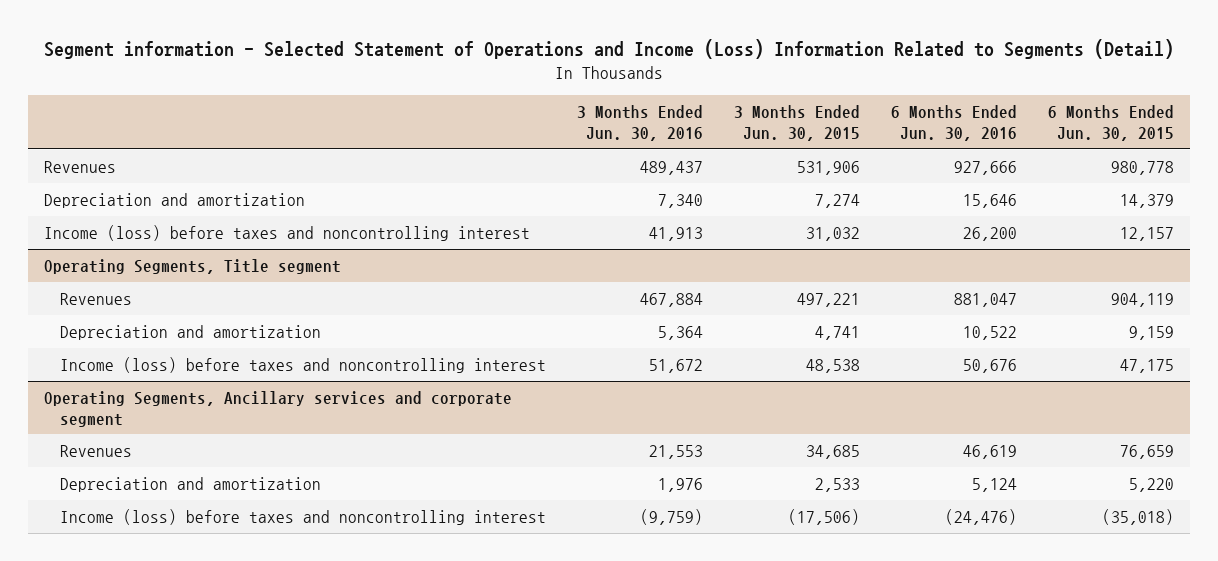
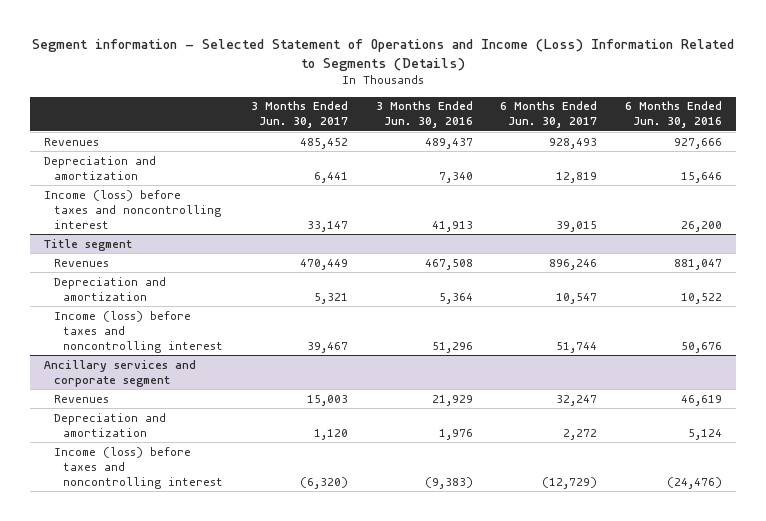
- Segment information - Selected Statement of Operations and Income (Loss) Information Related to Segments (Detail)
+ Segment information - Selected Statement of Operations and Income (Loss) Information Related to Segments (Details)
- | 3 Months Ended Jun. 30, 2016 | 3 Months Ended Jun. 30, 2015 | 6 Months Ended Jun. 30, 2016 | 6 Months Ended Jun. 30, 2015
+ | 3 Months Ended Jun. 30, 2017 | 3 Months Ended Jun. 30, 2016 | 6 Months Ended Jun. 30, 2017 | 6 Months Ended Jun. 30, 2016
- Operating Segments, Title segment
- Revenues | 467,884 | 497,221 | 881,047 | 904,119
+ Title segment
+ Revenues | 470,449 | 467,508 | 896,246 | 881,047
- Income (loss) before taxes and noncontrolling interest | 51,672 | 48,538 | 50,676 | 47,175
- Operating Segments, Ancillary services and corporate segment
- Revenues | 21,553 | 34,685 | 46,619 | 76,659
+ Income (loss) before taxes and noncontrolling interest | 39,467 | 51,296 | 51,744 | 50,676
+ Ancillary services and corporate segment
+ Revenues | 15,003 | 21,929 | 32,247 | 46,619
- Income (loss) before taxes and noncontrolling interest | (9,759) | (17,506) | (24,476) | (35,018)
+ Income (loss) before taxes and noncontrolling interest | (6,320) | (9,383) | (12,729) | (24,476)

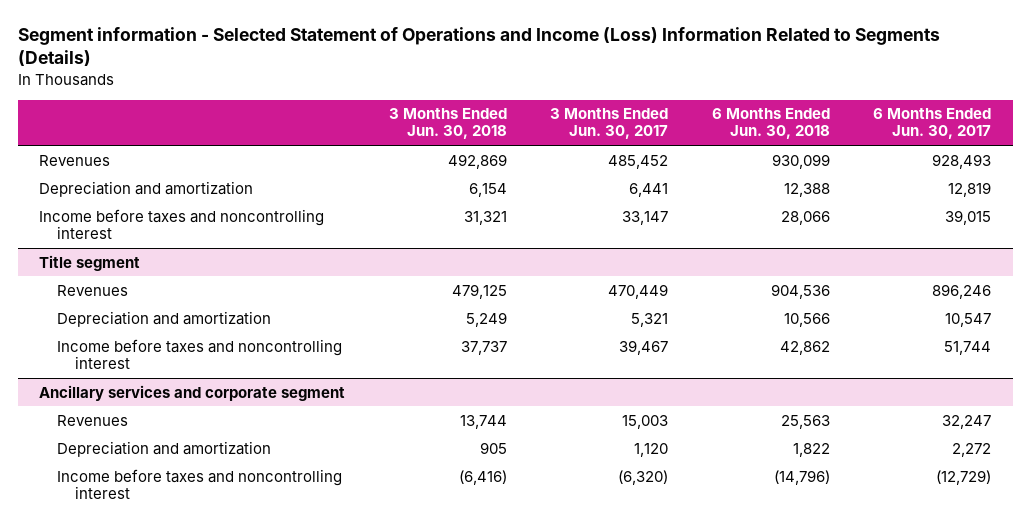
- | 3 Months Ended Jun. 30, 2017 | 3 Months Ended Jun. 30, 2016 | 6 Months Ended Jun. 30, 2017 | 6 Months Ended Jun. 30, 2016
+ | 3 Months Ended Jun. 30, 2018 | 3 Months Ended Jun. 30, 2017 | 6 Months Ended Jun. 30, 2018 | 6 Months Ended Jun. 30, 2017
- Income (loss) before taxes and noncontrolling interest | 33,147 | 41,913 | 39,015 | 26,200
+ Income before taxes and noncontrolling interest | 31,321 | 33,147 | 28,066 | 39,015
@ Title segment
- Income (loss) before taxes and noncontrolling interest | 39,467 | 51,296 | 51,744 | 50,676
+ Income before taxes and noncontrolling interest | 37,737 | 39,467 | 42,862 | 51,744
@ Ancillary services and corporate segment
- Income (loss) before taxes and noncontrolling interest | (6,320) | (9,383) | (12,729) | (24,476)
+ Income before taxes and noncontrolling interest | (6,416) | (6,320) | (14,796) | (12,729)

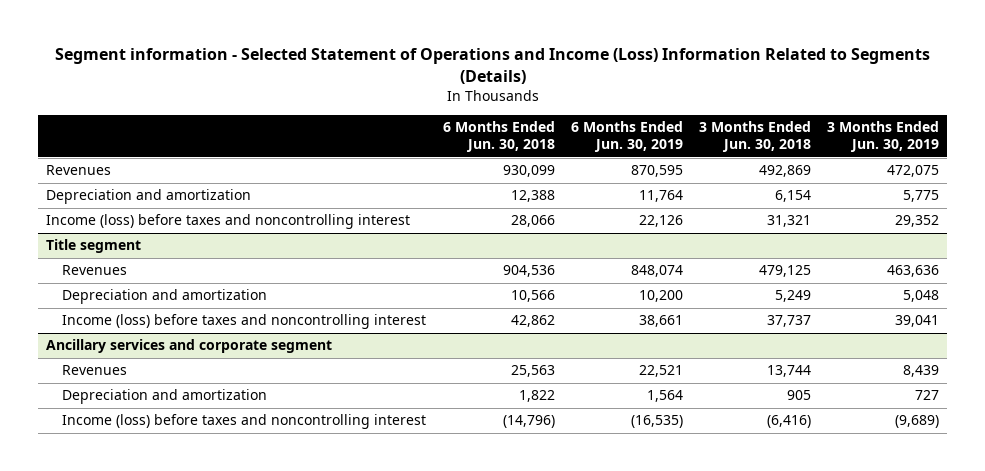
- | 3 Months Ended Jun. 30, 2018 | 3 Months Ended Jun. 30, 2017 | 6 Months Ended Jun. 30, 2018 | 6 Months Ended Jun. 30, 2017
+ | 6 Months Ended Jun. 30, 2018 | 6 Months Ended Jun. 30, 2019 | 3 Months Ended Jun. 30, 2018 | 3 Months Ended Jun. 30, 2019
- Income before taxes and noncontrolling interest | 31,321 | 33,147 | 28,066 | 39,015
+ Income (loss) before taxes and noncontrolling interest | 28,066 | 22,126 | 31,321 | 29,352
@ Title segment
- Income before taxes and noncontrolling interest | 37,737 | 39,467 | 42,862 | 51,744
+ Income (loss) before taxes and noncontrolling interest | 42,862 | 38,661 | 37,737 | 39,041
@ Ancillary services and corporate segment
- Income before taxes and noncontrolling interest | (6,416) | (6,320) | (14,796) | (12,729)
+ Income (loss) before taxes and noncontrolling interest | (14,796) | (16,535) | (6,416) | (9,689)

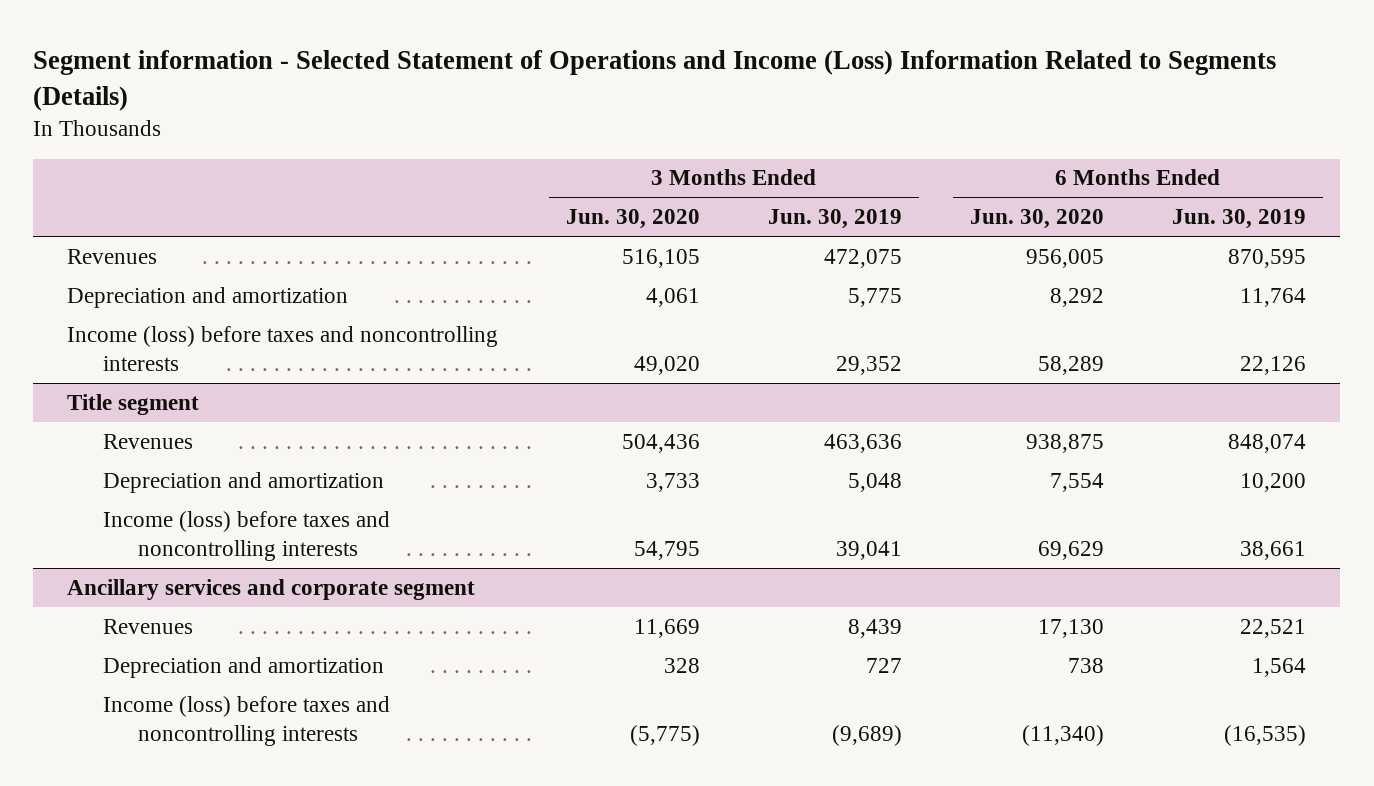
- | 6 Months Ended Jun. 30, 2018 | 6 Months Ended Jun. 30, 2019 | 3 Months Ended Jun. 30, 2018 | 3 Months Ended Jun. 30, 2019
+ | 3 Months Ended Jun. 30, 2020 | 3 Months Ended Jun. 30, 2019 | 6 Months Ended Jun. 30, 2020 | 6 Months Ended Jun. 30, 2019
- Income (loss) before taxes and noncontrolling interest | 28,066 | 22,126 | 31,321 | 29,352
+ Income (loss) before taxes and noncontrolling interests | 49,020 | 29,352 | 58,289 | 22,126
@ Title segment
- Income (loss) before taxes and noncontrolling interest | 42,862 | 38,661 | 37,737 | 39,041
+ Income (loss) before taxes and noncontrolling interests | 54,795 | 39,041 | 69,629 | 38,661
@ Ancillary services and corporate segment
- Income (loss) before taxes and noncontrolling interest | (14,796) | (16,535) | (6,416) | (9,689)
+ Income (loss) before taxes and noncontrolling interests | (5,775) | (9,689) | (11,340) | (16,535)

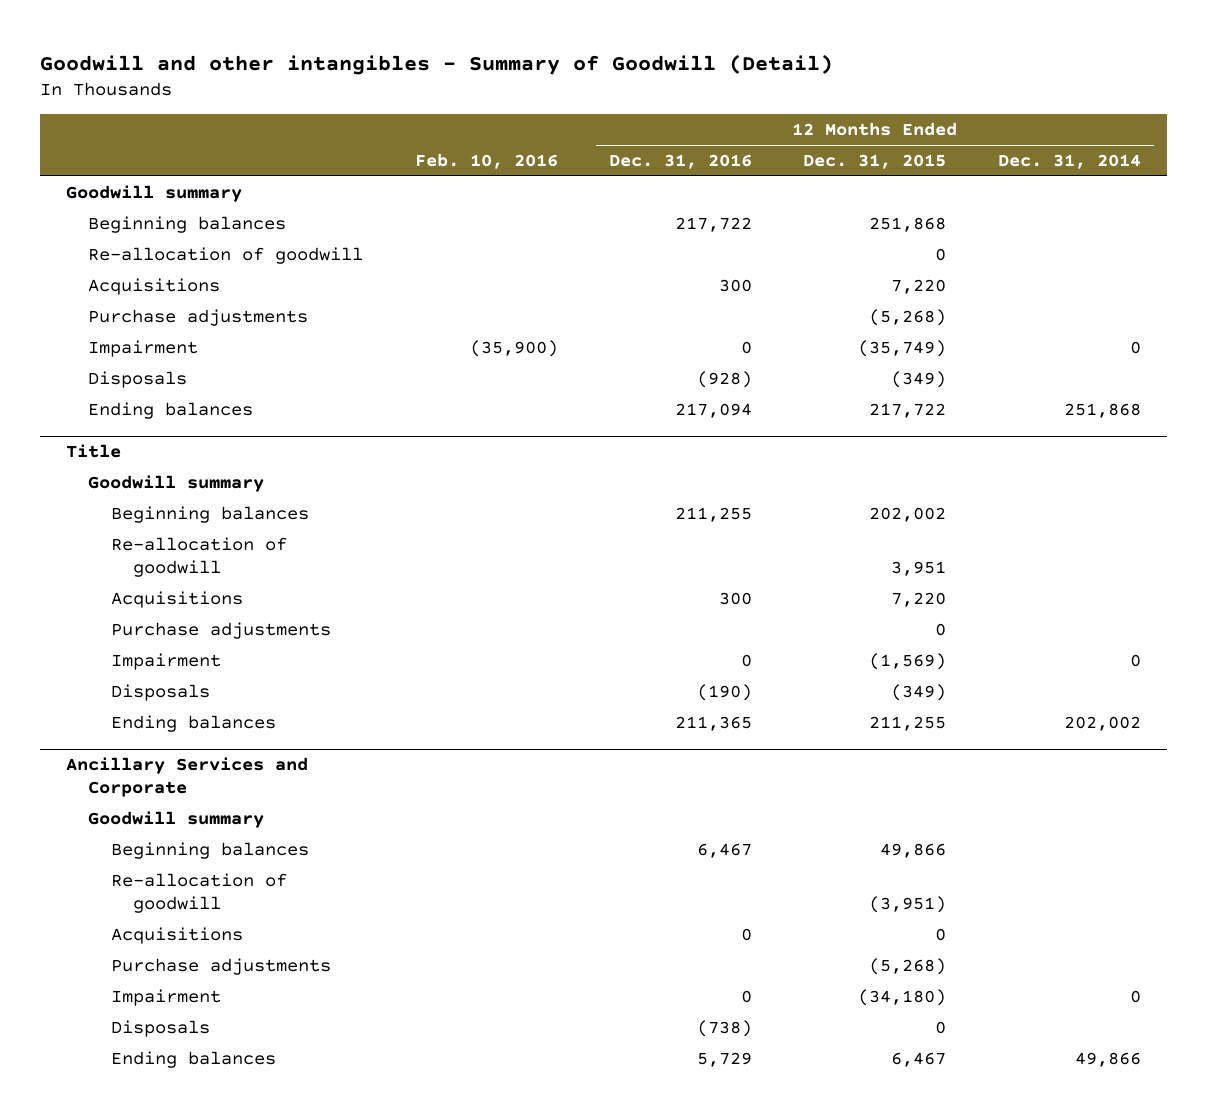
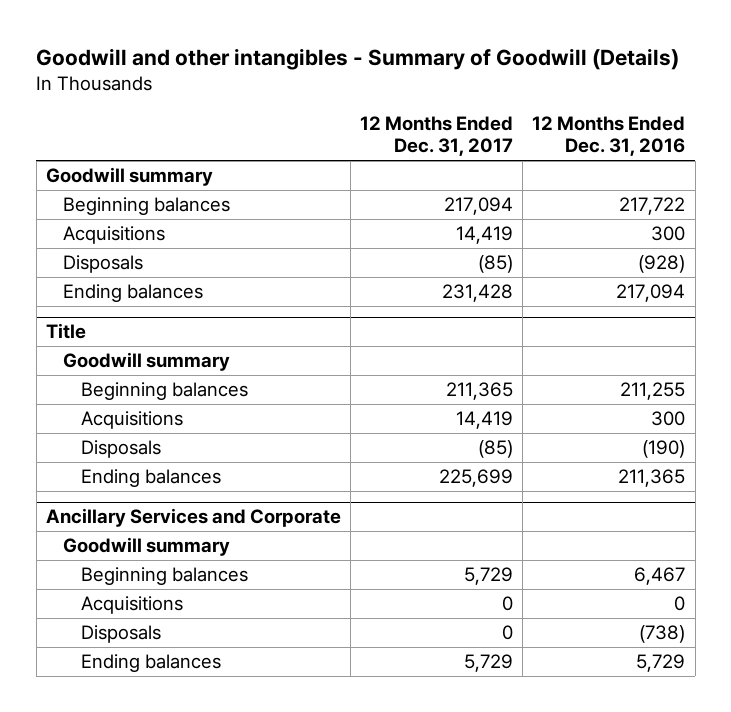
- Goodwill and other intangibles - Summary of Goodwill (Detail)
+ Goodwill and other intangibles - Summary of Goodwill (Details)
- | Feb. 10, 2016 | 12 Months Ended Dec. 31, 2016 | 12 Months Ended Dec. 31, 2015 | 12 Months Ended Dec. 31, 2014
+ | 12 Months Ended Dec. 31, 2017 | 12 Months Ended Dec. 31, 2016
- Re-allocation of goodwill | | | 0 |
- Purchase adjustments | | | (5,268) |
- Impairment | (35,900) | 0 | (35,749) | 0
@ Title
- Re-allocation of goodwill | | | 3,951 |
- Purchase adjustments | | | 0 |
- Impairment | | 0 | (1,569) | 0
@ Ancillary Services and Corporate
- Re-allocation of goodwill | | | (3,951) |
- Purchase adjustments | | | (5,268) |
- Impairment | | 0 | (34,180) | 0

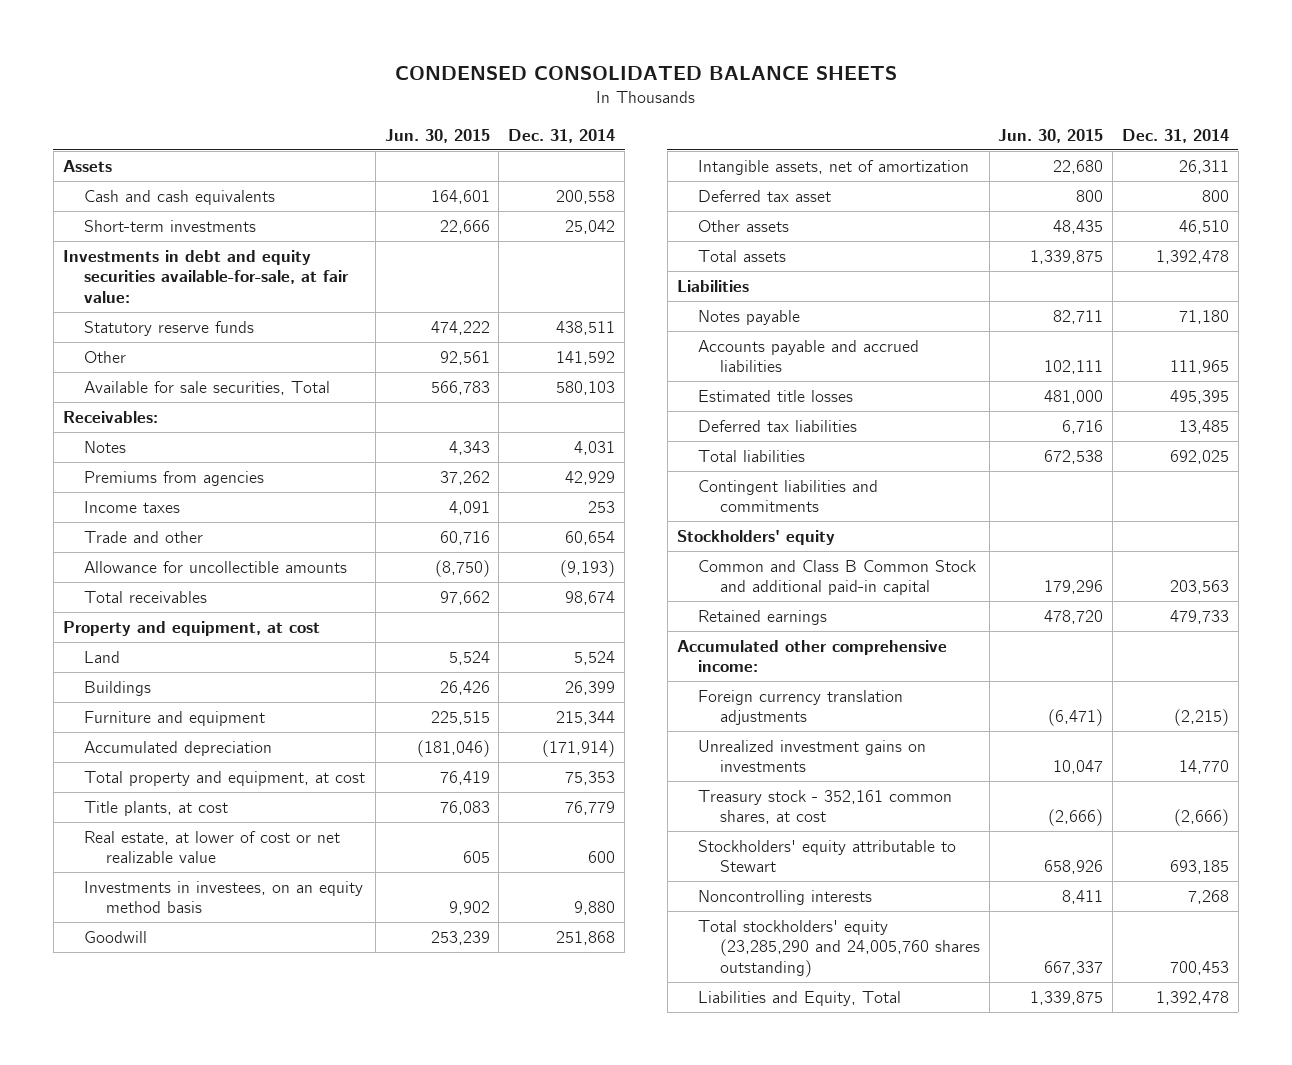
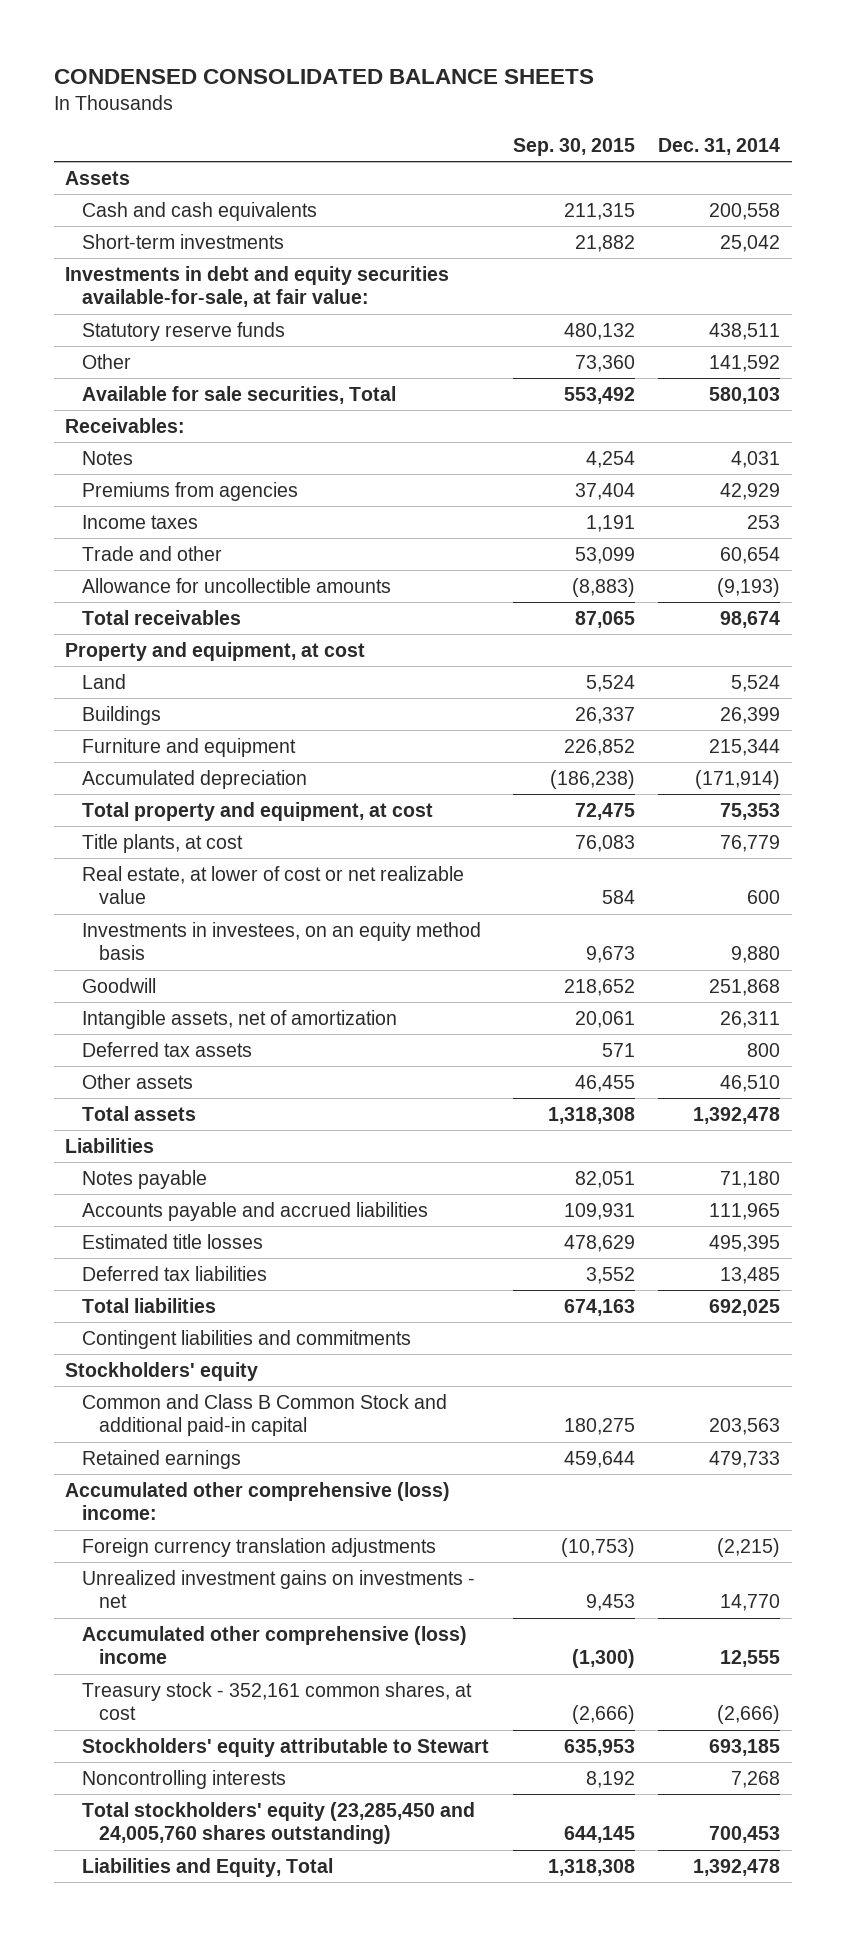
- | Jun. 30, 2015 | Dec. 31, 2014
+ | Sep. 30, 2015 | Dec. 31, 2014
- Deferred tax asset | 800 | 800
+ Deferred tax assets | 571 | 800
- Accumulated other comprehensive income:
+ Accumulated other comprehensive (loss) income:
- Unrealized investment gains on investments | 10,047 | 14,770
+ Unrealized investment gains on investments - net | 9,453 | 14,770
+ Accumulated other comprehensive (loss) income | (1,300) | 12,555
- Total stockholders' equity (23,285,290 and 24,005,760 shares outstanding) | 667,337 | 700,453
+ Total stockholders' equity (23,285,450 and 24,005,760 shares outstanding) | 644,145 | 700,453

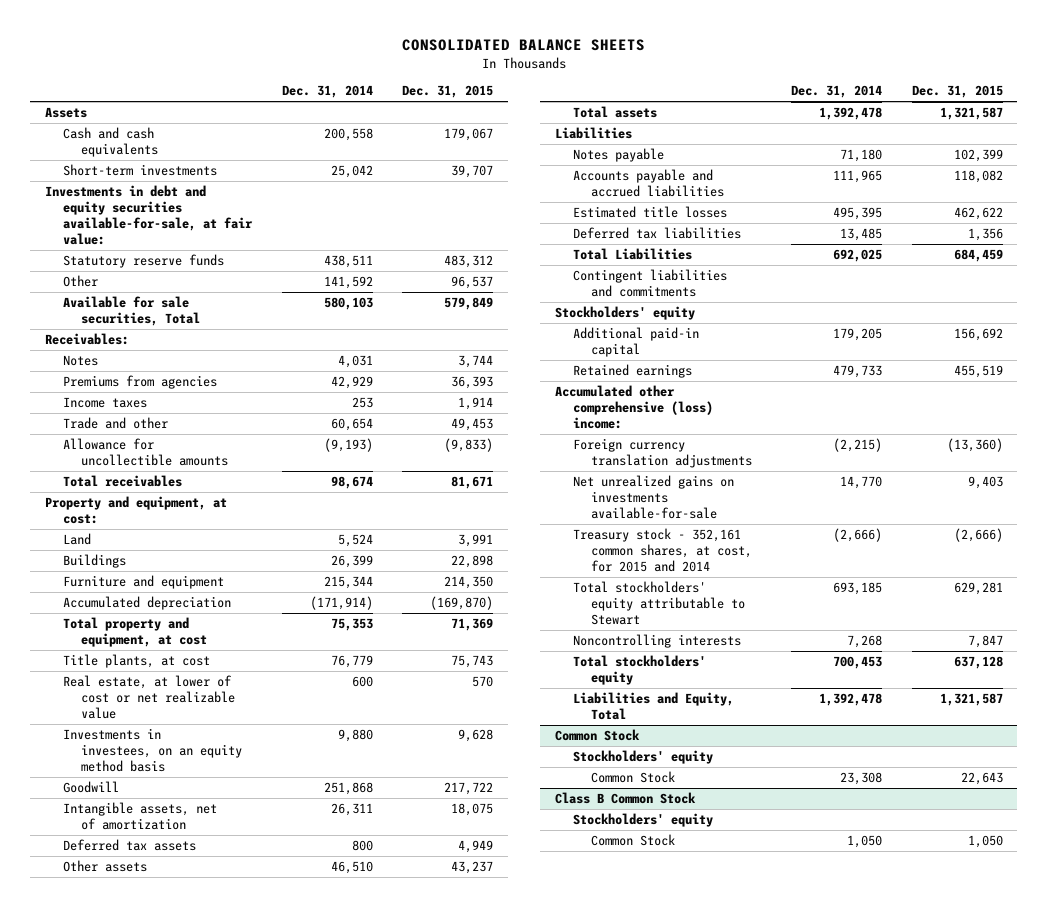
- CONDENSED CONSOLIDATED BALANCE SHEETS
+ CONSOLIDATED BALANCE SHEETS
- | Sep. 30, 2015 | Dec. 31, 2014
+ | Dec. 31, 2014 | Dec. 31, 2015
- Property and equipment, at cost
+ Property and equipment, at cost:
- Total liabilities | 674,163 | 692,025
+ Total Liabilities | 692,025 | 684,459
- Common and Class B Common Stock and additional paid-in capital | 180,275 | 203,563
+ Additional paid-in capital | 179,205 | 156,692
- Unrealized investment gains on investments - net | 9,453 | 14,770
- Accumulated other comprehensive (loss) income | (1,300) | 12,555
- Treasury stock - 352,161 common shares, at cost | (2,666) | (2,666)
- Stockholders' equity attributable to Stewart | 635,953 | 693,185
+ Net unrealized gains on investments available-for-sale | 14,770 | 9,403
+ Treasury stock - 352,161 common shares, at cost, for 2015 and 2014 | (2,666) | (2,666)
+ Total stockholders' equity attributable to Stewart | 693,185 | 629,281
- Total stockholders' equity (23,285,450 and 24,005,760 shares outstanding) | 644,145 | 700,453
+ Total stockholders' equity | 700,453 | 637,128
+ Common Stock
+ Stockholders' equity
+ Common Stock | 23,308 | 22,643
+ Class B Common Stock
+ Stockholders' equity
+ Common Stock | 1,050 | 1,050

